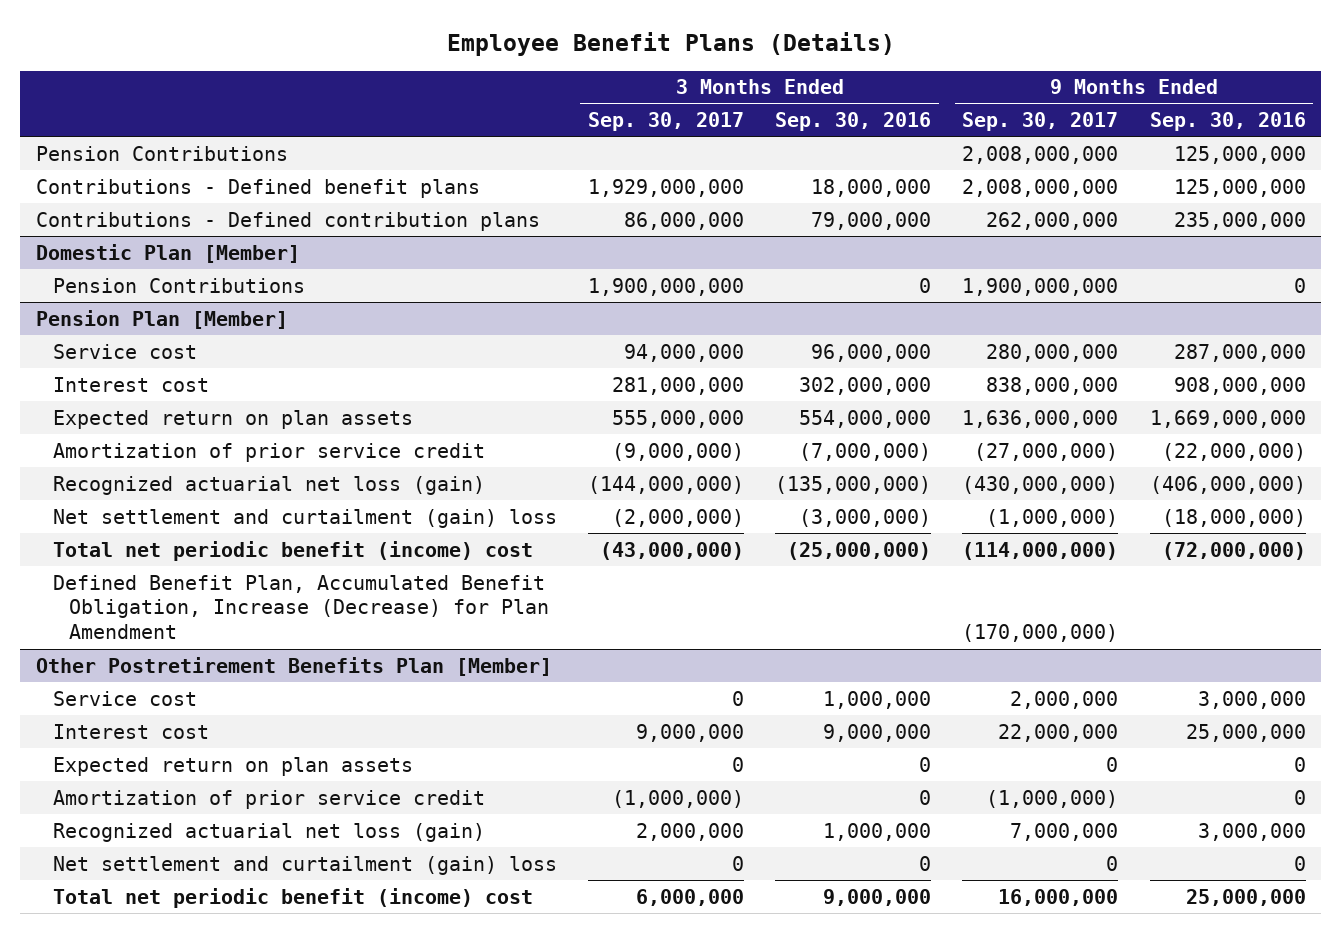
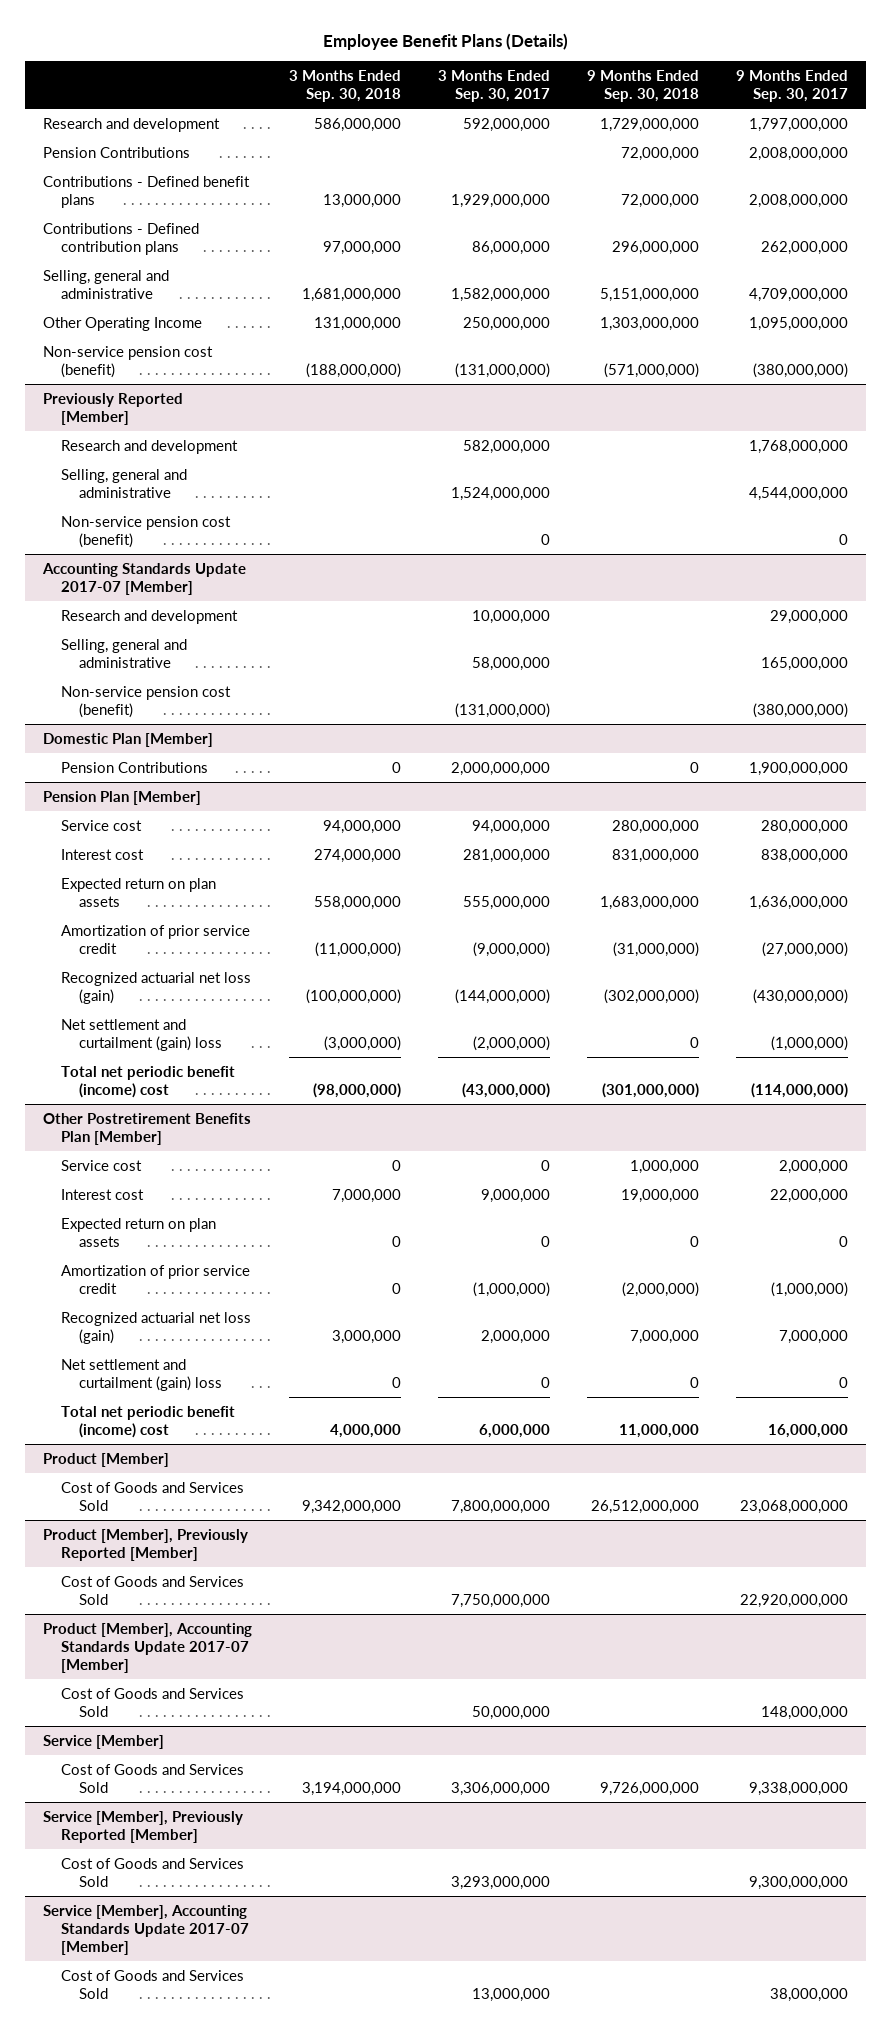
- | 3 Months Ended Sep. 30, 2017 | 3 Months Ended Sep. 30, 2016 | 9 Months Ended Sep. 30, 2017 | 9 Months Ended Sep. 30, 2016
+ | 3 Months Ended Sep. 30, 2018 | 3 Months Ended Sep. 30, 2017 | 9 Months Ended Sep. 30, 2018 | 9 Months Ended Sep. 30, 2017
+ Research and development | 586,000,000 | 592,000,000 | 1,729,000,000 | 1,797,000,000
+ Selling, general and administrative | 1,681,000,000 | 1,582,000,000 | 5,151,000,000 | 4,709,000,000
+ Other Operating Income | 131,000,000 | 250,000,000 | 1,303,000,000 | 1,095,000,000
+ Non-service pension cost (benefit) | (188,000,000) | (131,000,000) | (571,000,000) | (380,000,000)
+ Previously Reported [Member]
+ Research and development | | 582,000,000 | | 1,768,000,000
+ Selling, general and administrative | | 1,524,000,000 | | 4,544,000,000
+ Non-service pension cost (benefit) | | 0 | | 0
+ Accounting Standards Update 2017-07 [Member]
+ Research and development | | 10,000,000 | | 29,000,000
+ Selling, general and administrative | | 58,000,000 | | 165,000,000
+ Non-service pension cost (benefit) | | (131,000,000) | | (380,000,000)
@ Domestic Plan [Member]
- Pension Contributions | 1,900,000,000 | 0 | 1,900,000,000 | 0
+ Pension Contributions | 0 | 2,000,000,000 | 0 | 1,900,000,000
@ Pension Plan [Member]
- Defined Benefit Plan, Accumulated Benefit Obligation, Increase (Decrease) for Plan Amendment | | | (170,000,000) |
+ Product [Member]
+ Cost of Goods and Services Sold | 9,342,000,000 | 7,800,000,000 | 26,512,000,000 | 23,068,000,000
+ Product [Member], Previously Reported [Member]
+ Cost of Goods and Services Sold | | 7,750,000,000 | | 22,920,000,000
+ Product [Member], Accounting Standards Update 2017-07 [Member]
+ Cost of Goods and Services Sold | | 50,000,000 | | 148,000,000
+ Service [Member]
+ Cost of Goods and Services Sold | 3,194,000,000 | 3,306,000,000 | 9,726,000,000 | 9,338,000,000
+ Service [Member], Previously Reported [Member]
+ Cost of Goods and Services Sold | | 3,293,000,000 | | 9,300,000,000
+ Service [Member], Accounting Standards Update 2017-07 [Member]
+ Cost of Goods and Services Sold | | 13,000,000 | | 38,000,000

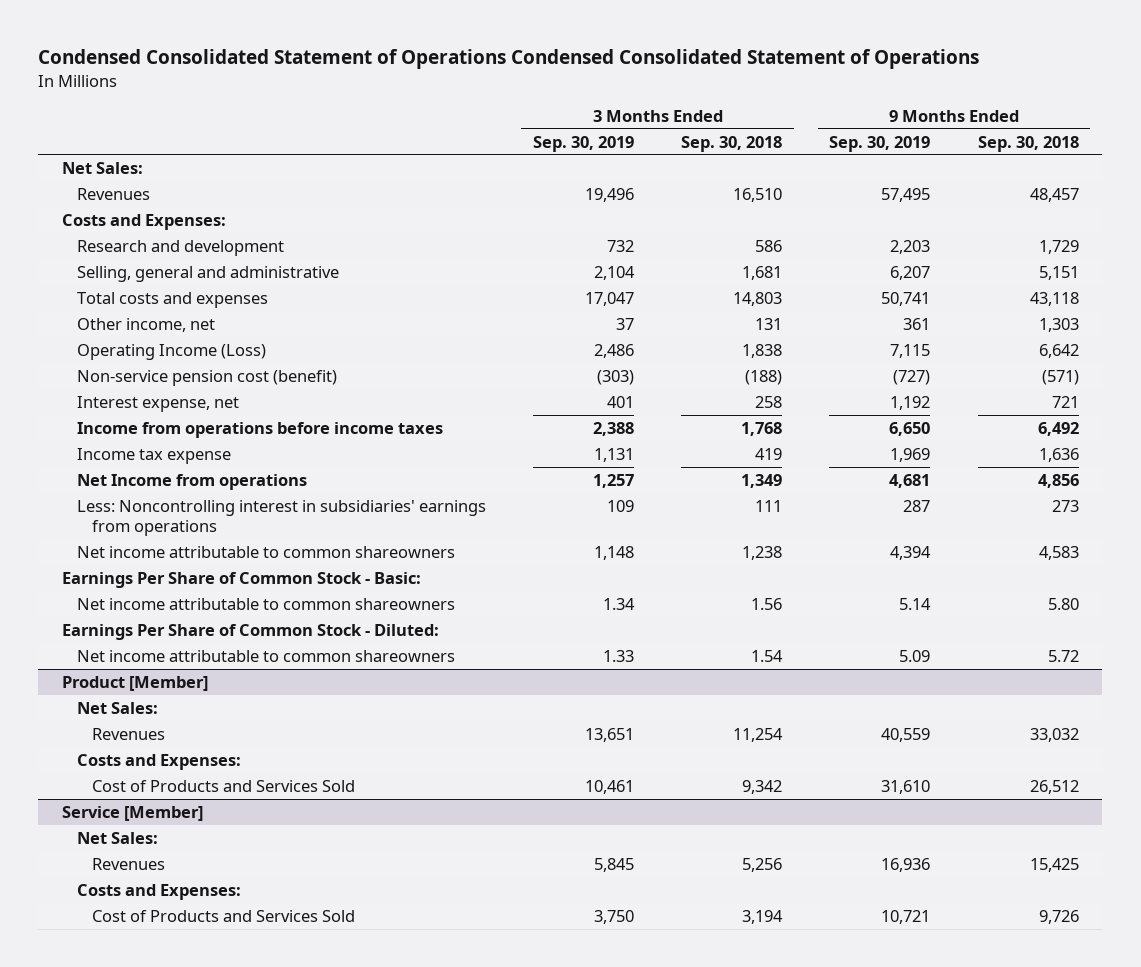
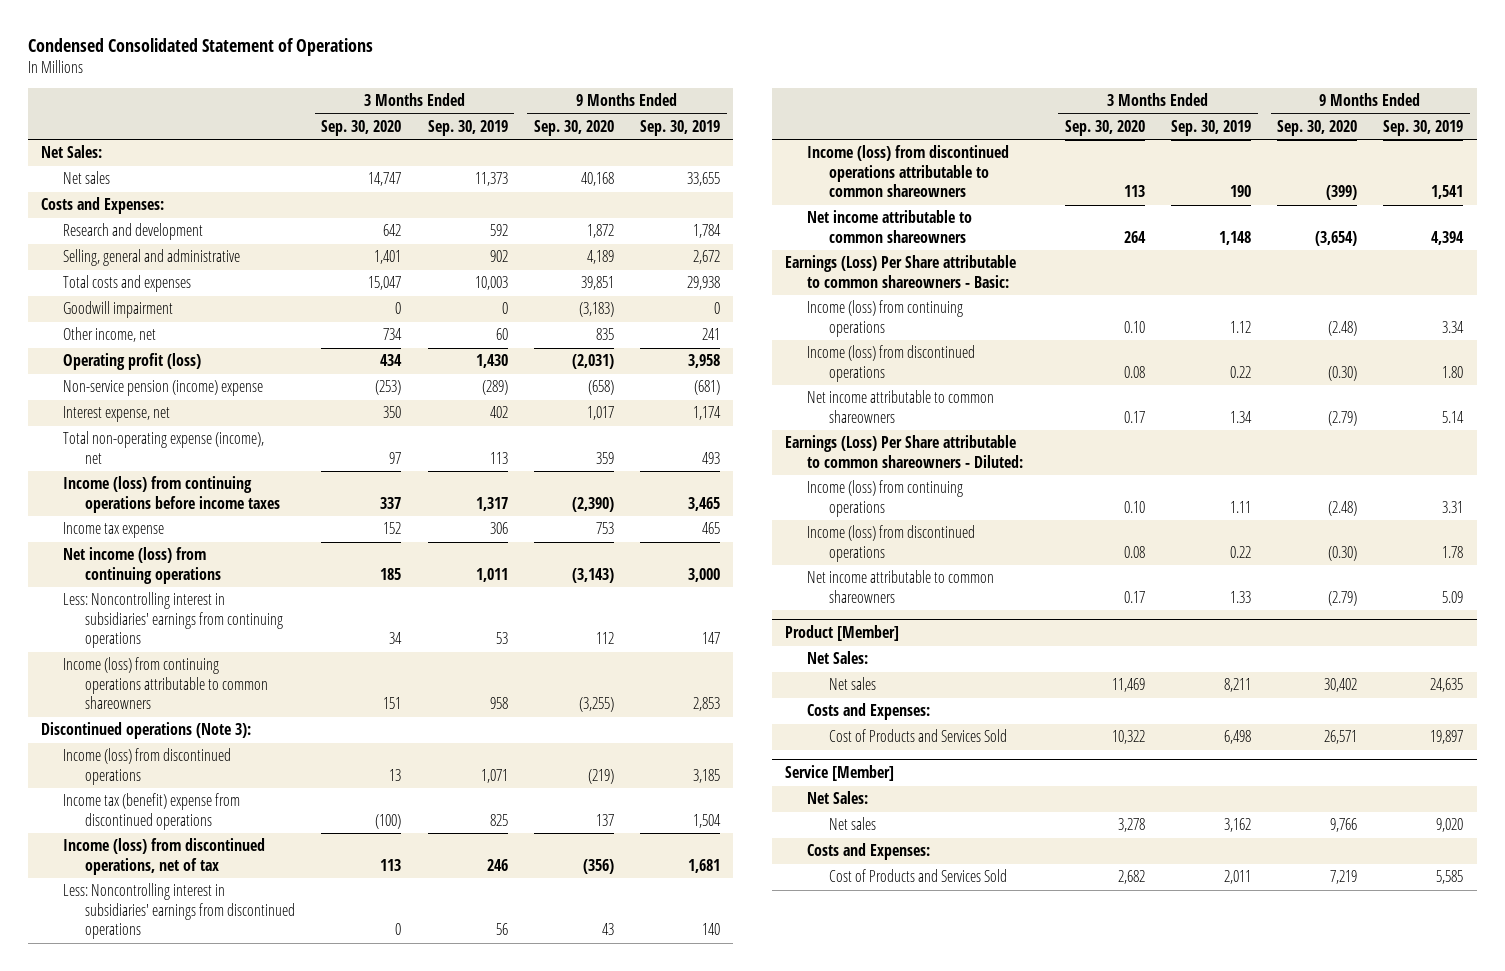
- Condensed Consolidated Statement of Operations Condensed Consolidated Statement of Operations
+ Condensed Consolidated Statement of Operations
- | 3 Months Ended Sep. 30, 2019 | 3 Months Ended Sep. 30, 2018 | 9 Months Ended Sep. 30, 2019 | 9 Months Ended Sep. 30, 2018
+ | 3 Months Ended Sep. 30, 2020 | 3 Months Ended Sep. 30, 2019 | 9 Months Ended Sep. 30, 2020 | 9 Months Ended Sep. 30, 2019
- Revenues | 19,496 | 16,510 | 57,495 | 48,457
+ Net sales | 14,747 | 11,373 | 40,168 | 33,655
- Research and development | 732 | 586 | 2,203 | 1,729
- Selling, general and administrative | 2,104 | 1,681 | 6,207 | 5,151
- Total costs and expenses | 17,047 | 14,803 | 50,741 | 43,118
- Other income, net | 37 | 131 | 361 | 1,303
- Operating Income (Loss) | 2,486 | 1,838 | 7,115 | 6,642
- Non-service pension cost (benefit) | (303) | (188) | (727) | (571)
- Interest expense, net | 401 | 258 | 1,192 | 721
- Income from operations before income taxes | 2,388 | 1,768 | 6,650 | 6,492
- Income tax expense | 1,131 | 419 | 1,969 | 1,636
- Net Income from operations | 1,257 | 1,349 | 4,681 | 4,856
- Less: Noncontrolling interest in subsidiaries' earnings from operations | 109 | 111 | 287 | 273
+ Research and development | 642 | 592 | 1,872 | 1,784
+ Selling, general and administrative | 1,401 | 902 | 4,189 | 2,672
+ Total costs and expenses | 15,047 | 10,003 | 39,851 | 29,938
+ Goodwill impairment | 0 | 0 | (3,183) | 0
+ Other income, net | 734 | 60 | 835 | 241
+ Operating profit (loss) | 434 | 1,430 | (2,031) | 3,958
+ Non-service pension (income) expense | (253) | (289) | (658) | (681)
+ Interest expense, net | 350 | 402 | 1,017 | 1,174
+ Total non-operating expense (income), net | 97 | 113 | 359 | 493
+ Income (loss) from continuing operations before income taxes | 337 | 1,317 | (2,390) | 3,465
+ Income tax expense | 152 | 306 | 753 | 465
+ Net income (loss) from continuing operations | 185 | 1,011 | (3,143) | 3,000
+ Less: Noncontrolling interest in subsidiaries' earnings from continuing operations | 34 | 53 | 112 | 147
+ Income (loss) from continuing operations attributable to common shareowners | 151 | 958 | (3,255) | 2,853
+ Discontinued operations (Note 3):
+ Income (loss) from discontinued operations | 13 | 1,071 | (219) | 3,185
+ Income tax (benefit) expense from discontinued operations | (100) | 825 | 137 | 1,504
+ Income (loss) from discontinued operations, net of tax | 113 | 246 | (356) | 1,681
+ Less: Noncontrolling interest in subsidiaries' earnings from discontinued operations | 0 | 56 | 43 | 140
+ Income (loss) from discontinued operations attributable to common shareowners | 113 | 190 | (399) | 1,541
- Earnings Per Share of Common Stock - Basic:
+ Earnings (Loss) Per Share attributable to common shareowners - Basic:
+ Income (loss) from continuing operations | 0.10 | 1.12 | (2.48) | 3.34
+ Income (loss) from discontinued operations | 0.08 | 0.22 | (0.30) | 1.80
- Earnings Per Share of Common Stock - Diluted:
+ Earnings (Loss) Per Share attributable to common shareowners - Diluted:
+ Income (loss) from continuing operations | 0.10 | 1.11 | (2.48) | 3.31
+ Income (loss) from discontinued operations | 0.08 | 0.22 | (0.30) | 1.78
@ Product [Member]
- Revenues | 13,651 | 11,254 | 40,559 | 33,032
+ Net sales | 11,469 | 8,211 | 30,402 | 24,635
- Cost of Products and Services Sold | 10,461 | 9,342 | 31,610 | 26,512
+ Cost of Products and Services Sold | 10,322 | 6,498 | 26,571 | 19,897
@ Service [Member]
- Revenues | 5,845 | 5,256 | 16,936 | 15,425
+ Net sales | 3,278 | 3,162 | 9,766 | 9,020
- Cost of Products and Services Sold | 3,750 | 3,194 | 10,721 | 9,726
+ Cost of Products and Services Sold | 2,682 | 2,011 | 7,219 | 5,585

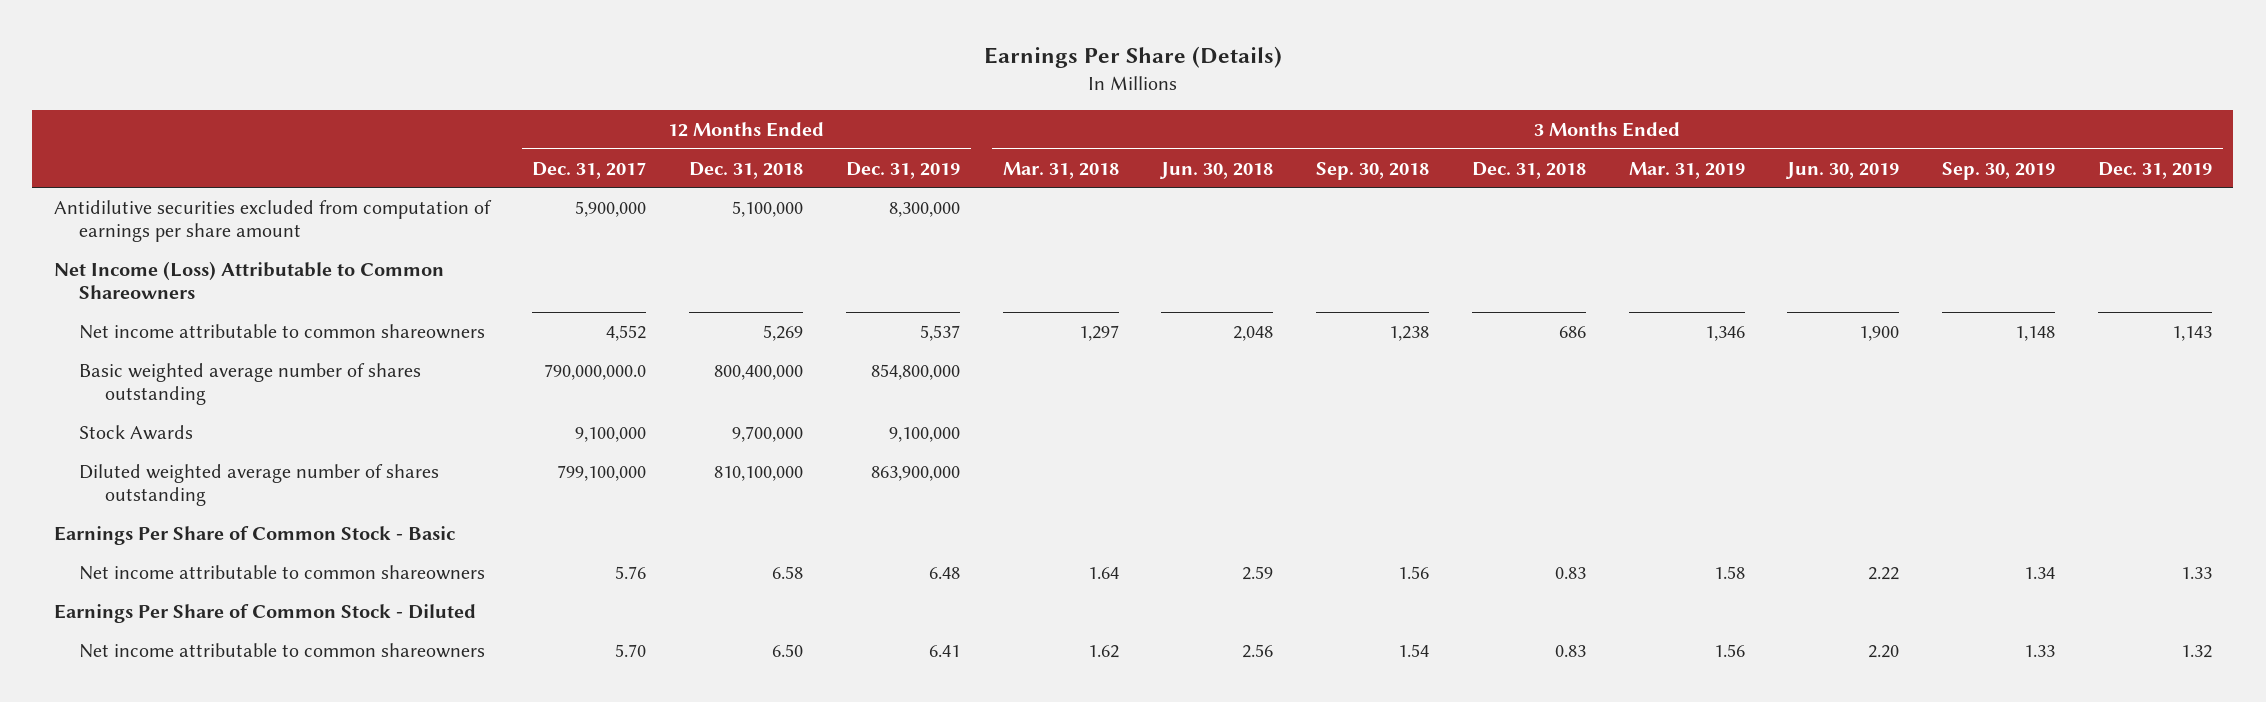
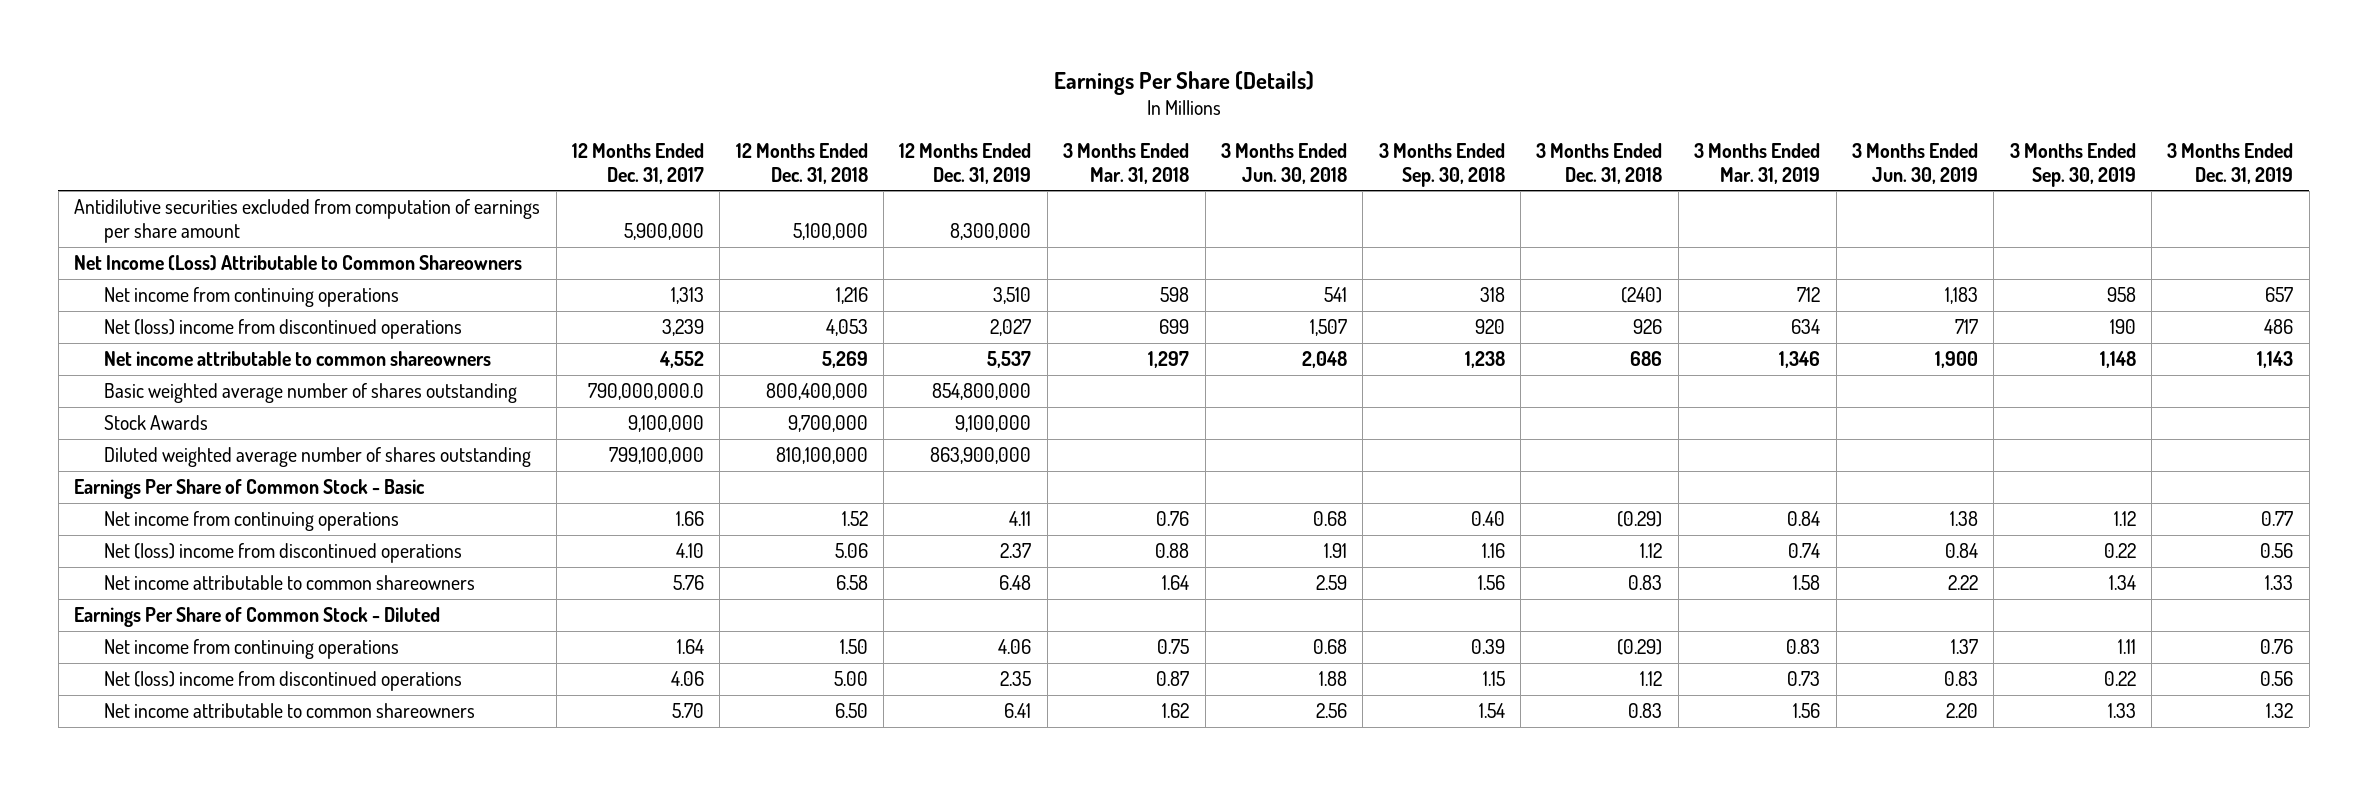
+ Net income from continuing operations | 1,313 | 1,216 | 3,510 | 598 | 541 | 318 | (240) | 712 | 1,183 | 958 | 657
+ Net (loss) income from discontinued operations | 3,239 | 4,053 | 2,027 | 699 | 1,507 | 920 | 926 | 634 | 717 | 190 | 486
+ Net income from continuing operations | 1.66 | 1.52 | 4.11 | 0.76 | 0.68 | 0.40 | (0.29) | 0.84 | 1.38 | 1.12 | 0.77
+ Net (loss) income from discontinued operations | 4.10 | 5.06 | 2.37 | 0.88 | 1.91 | 1.16 | 1.12 | 0.74 | 0.84 | 0.22 | 0.56
+ Net income from continuing operations | 1.64 | 1.50 | 4.06 | 0.75 | 0.68 | 0.39 | (0.29) | 0.83 | 1.37 | 1.11 | 0.76
+ Net (loss) income from discontinued operations | 4.06 | 5.00 | 2.35 | 0.87 | 1.88 | 1.15 | 1.12 | 0.73 | 0.83 | 0.22 | 0.56

